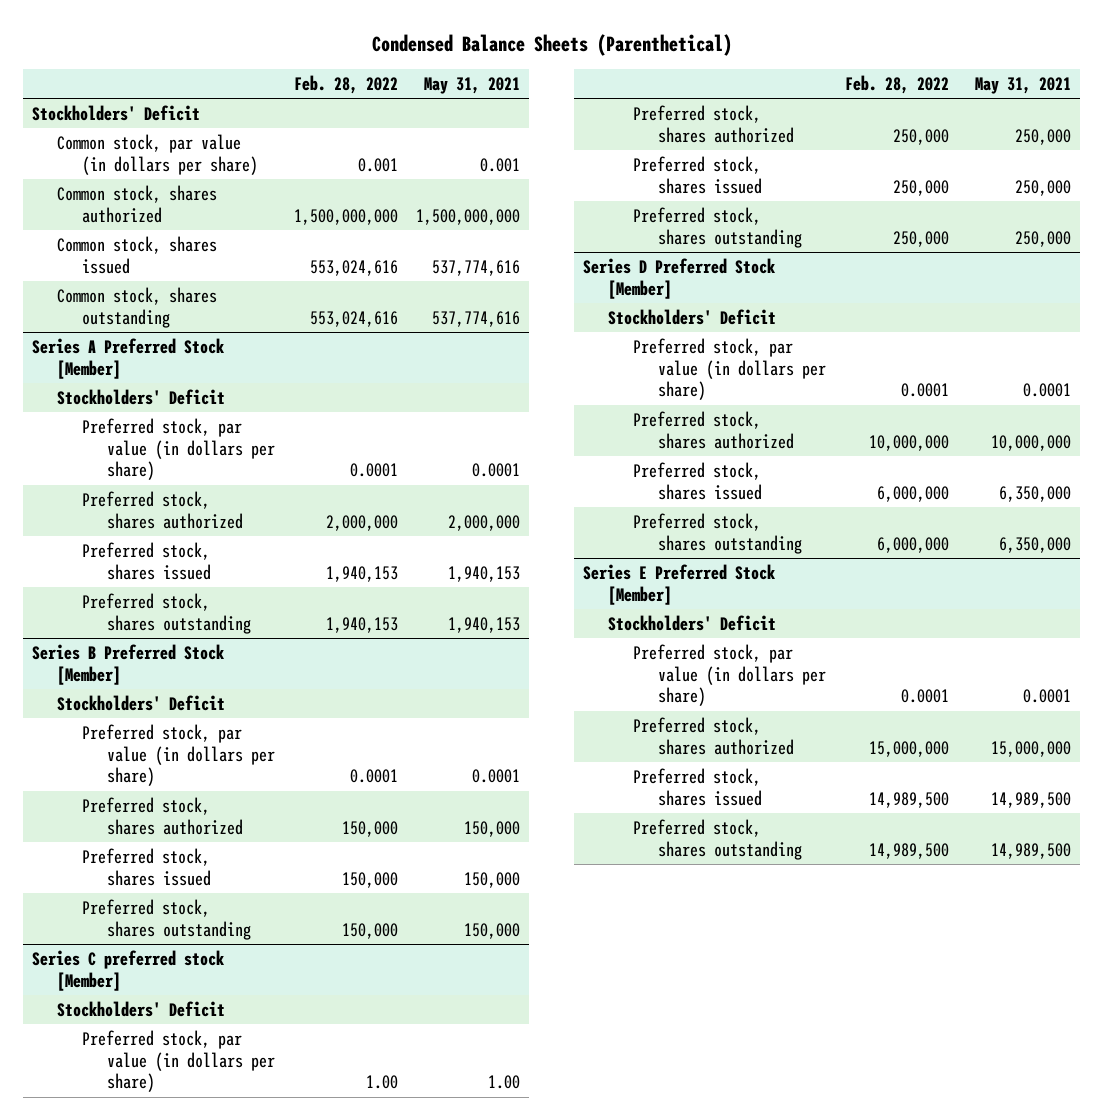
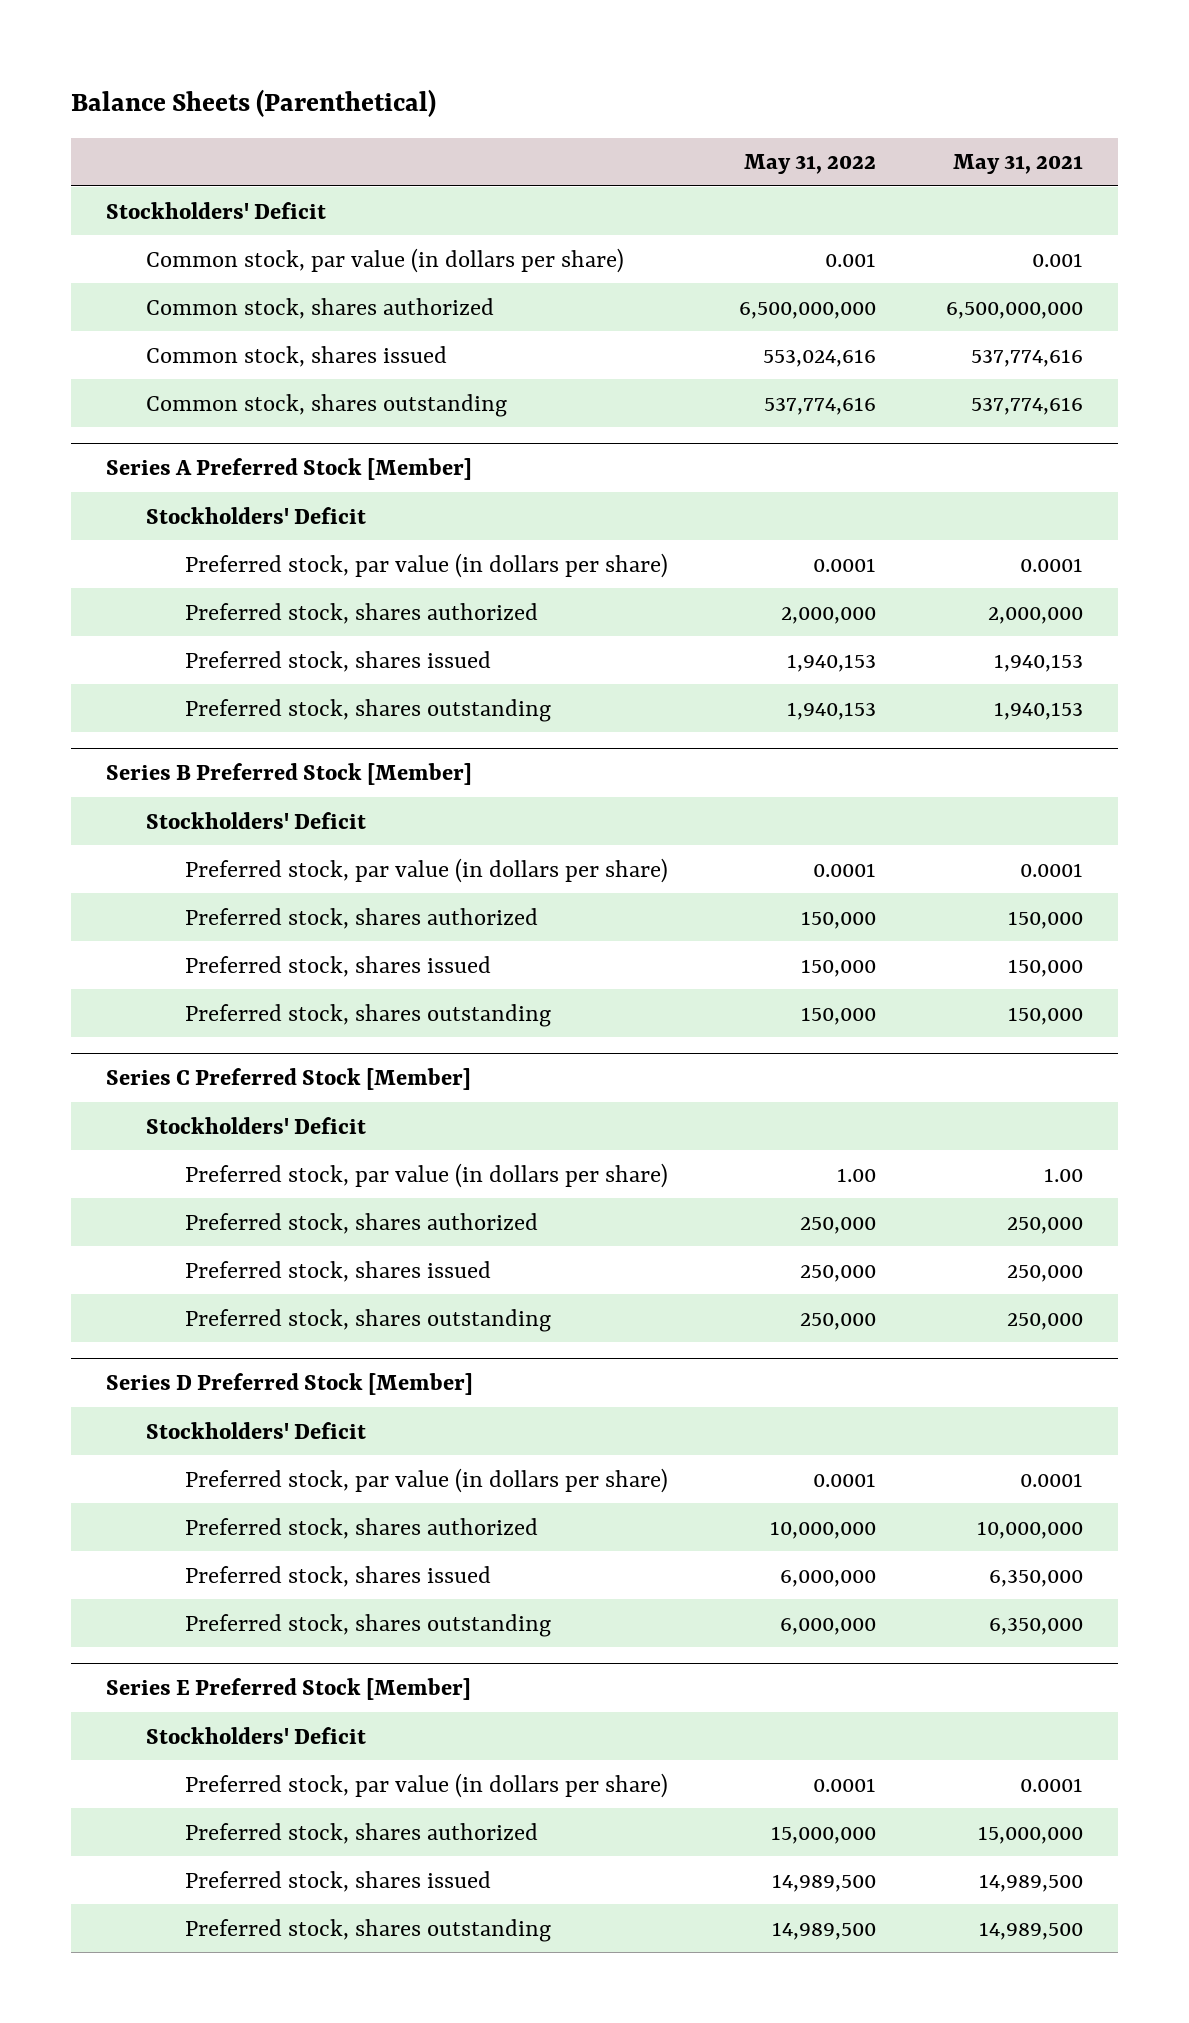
- Condensed Balance Sheets (Parenthetical)
+ Balance Sheets (Parenthetical)
- | Feb. 28, 2022 | May 31, 2021
+ | May 31, 2022 | May 31, 2021
- Common stock, shares authorized | 1,500,000,000 | 1,500,000,000
+ Common stock, shares authorized | 6,500,000,000 | 6,500,000,000
- Series C preferred stock [Member]
+ Series C Preferred Stock [Member]

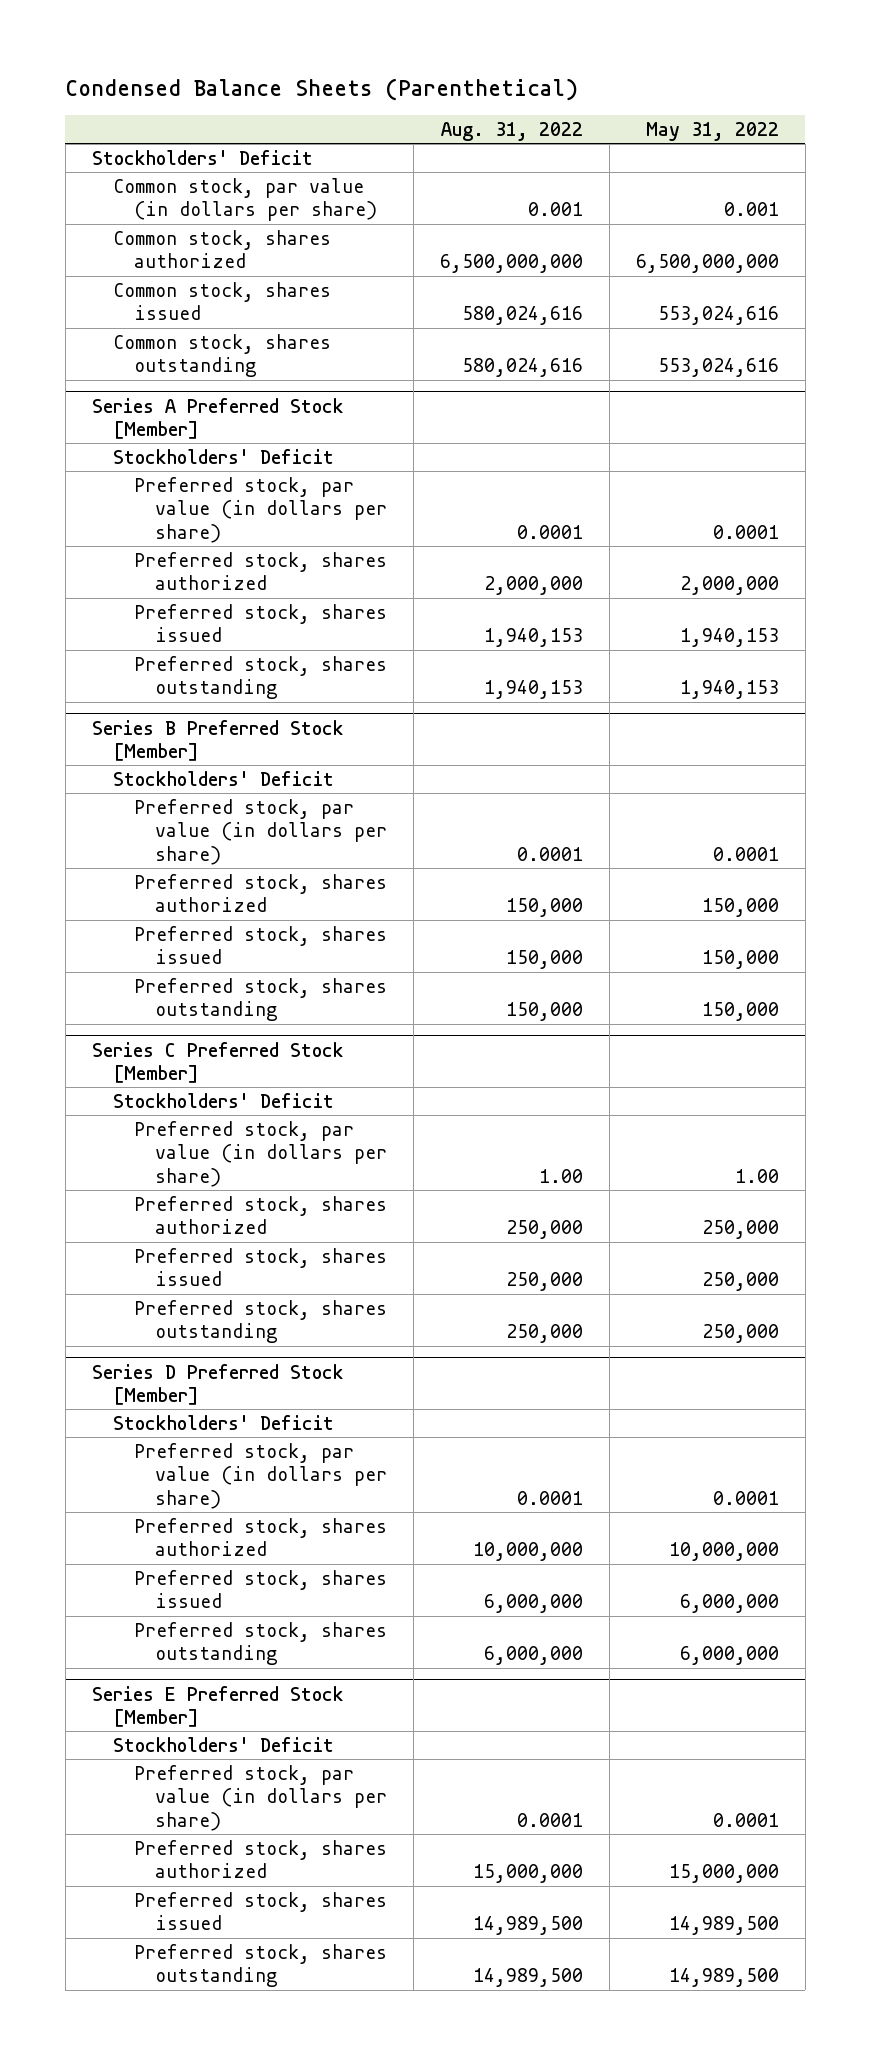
- Balance Sheets (Parenthetical)
+ Condensed Balance Sheets (Parenthetical)
- | May 31, 2022 | May 31, 2021
+ | Aug. 31, 2022 | May 31, 2022
- Common stock, shares outstanding | 537,774,616 | 537,774,616
+ Common stock, shares outstanding | 580,024,616 | 553,024,616

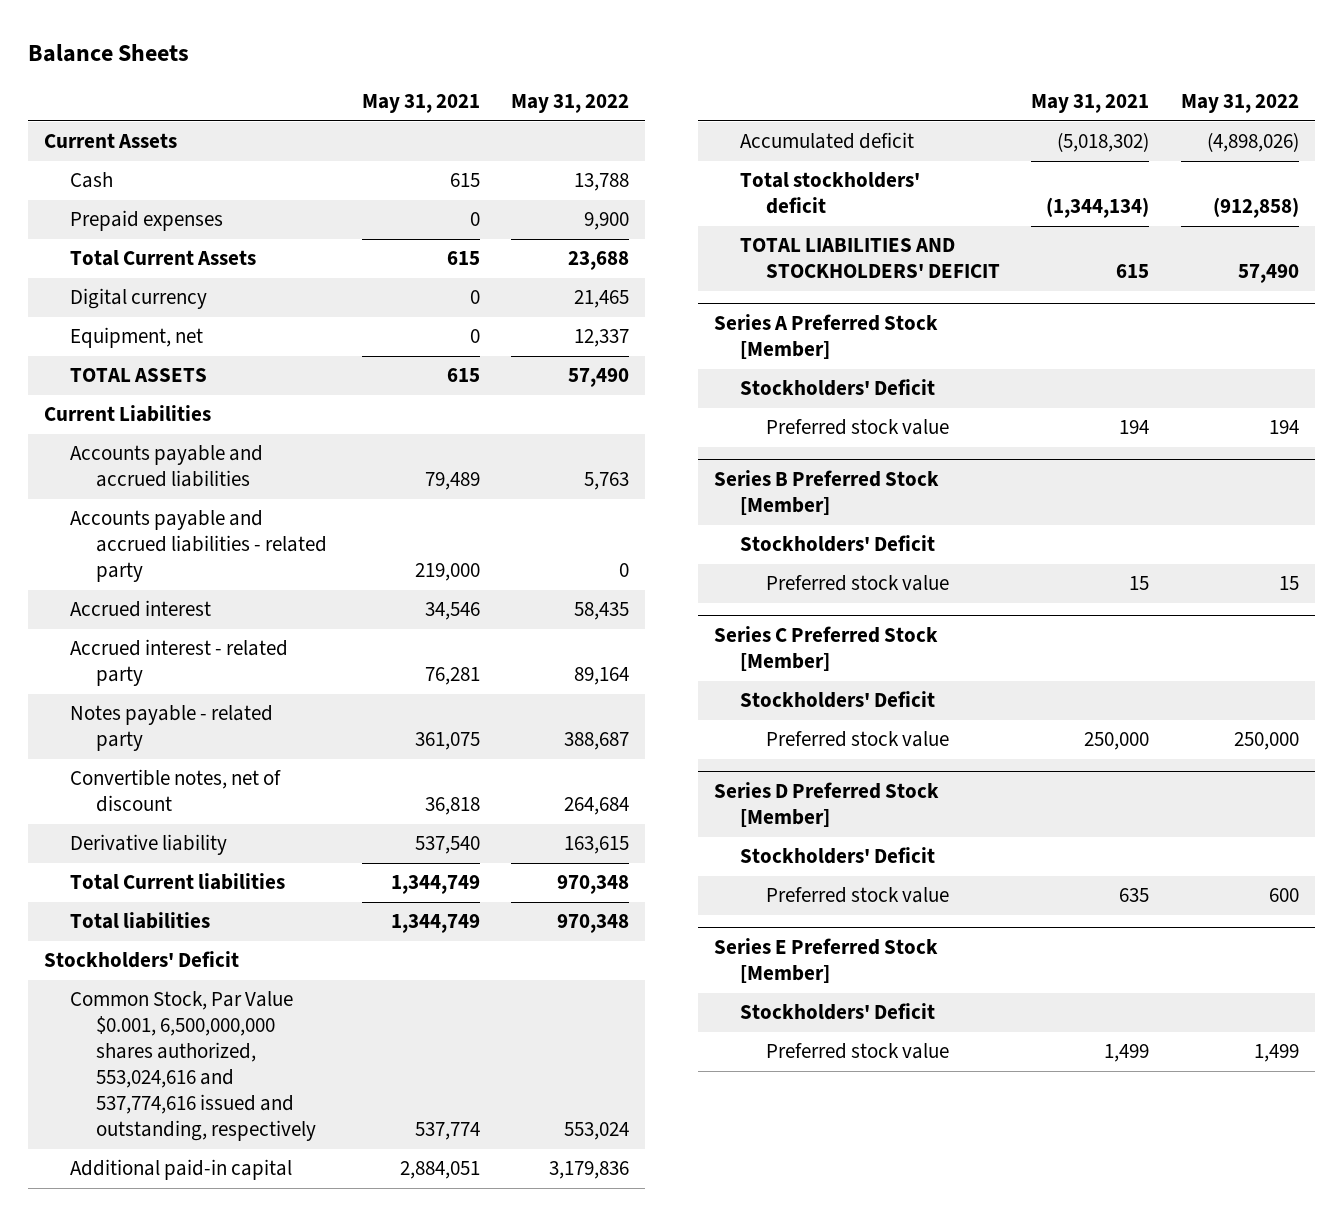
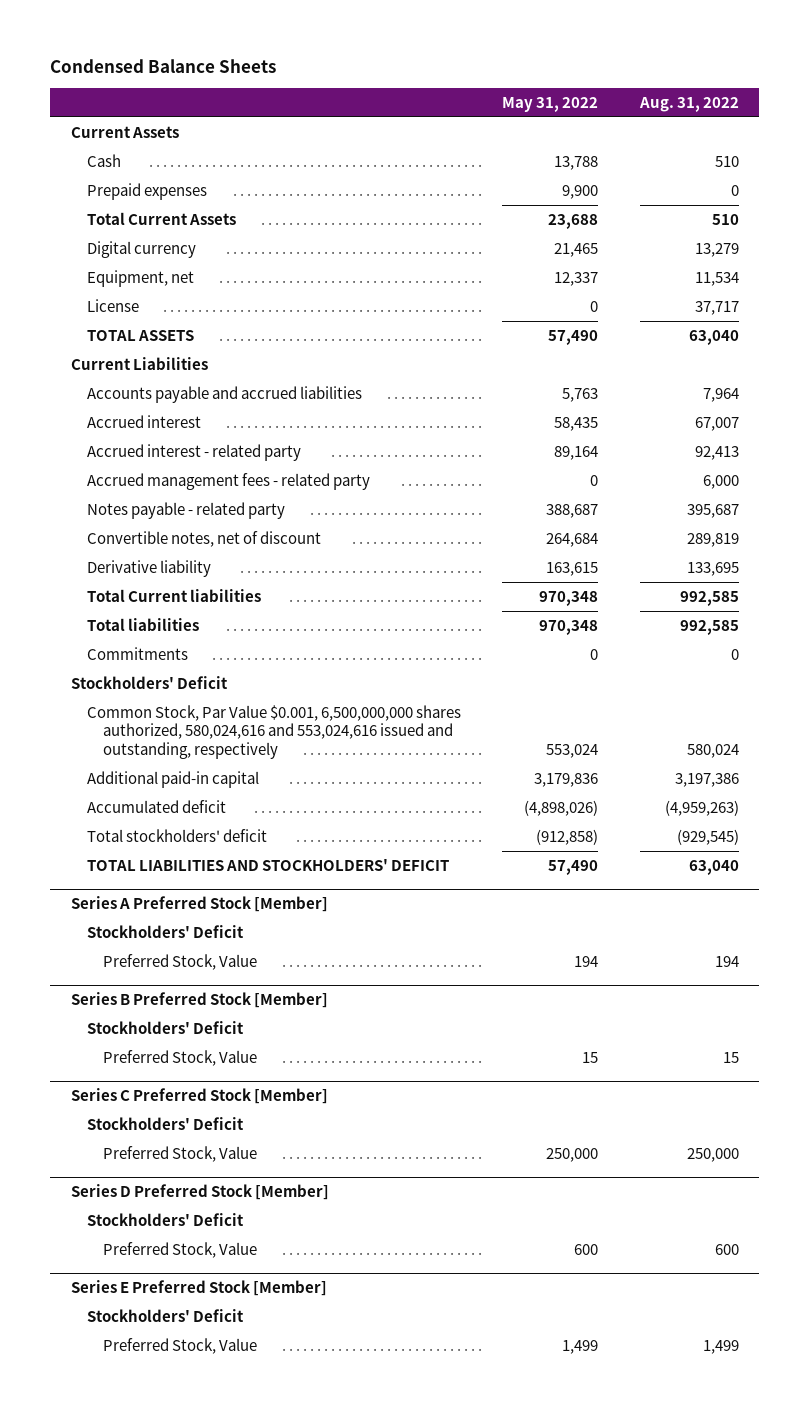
- Balance Sheets
+ Condensed Balance Sheets
- | May 31, 2021 | May 31, 2022
+ | May 31, 2022 | Aug. 31, 2022
+ License | 0 | 37,717
- Accounts payable and accrued liabilities - related party | 219,000 | 0
+ Accrued management fees - related party | 0 | 6,000
+ Commitments | 0 | 0
- Common Stock, Par Value $0.001, 6,500,000,000 shares authorized, 553,024,616 and 537,774,616 issued and outstanding, respectively | 537,774 | 553,024
+ Common Stock, Par Value $0.001, 6,500,000,000 shares authorized, 580,024,616 and 553,024,616 issued and outstanding, respectively | 553,024 | 580,024
@ Series A Preferred Stock [Member]
- Preferred stock value | 194 | 194
+ Preferred Stock, Value | 194 | 194
@ Series B Preferred Stock [Member]
- Preferred stock value | 15 | 15
+ Preferred Stock, Value | 15 | 15
@ Series C Preferred Stock [Member]
- Preferred stock value | 250,000 | 250,000
+ Preferred Stock, Value | 250,000 | 250,000
@ Series D Preferred Stock [Member]
- Preferred stock value | 635 | 600
+ Preferred Stock, Value | 600 | 600
@ Series E Preferred Stock [Member]
- Preferred stock value | 1,499 | 1,499
+ Preferred Stock, Value | 1,499 | 1,499

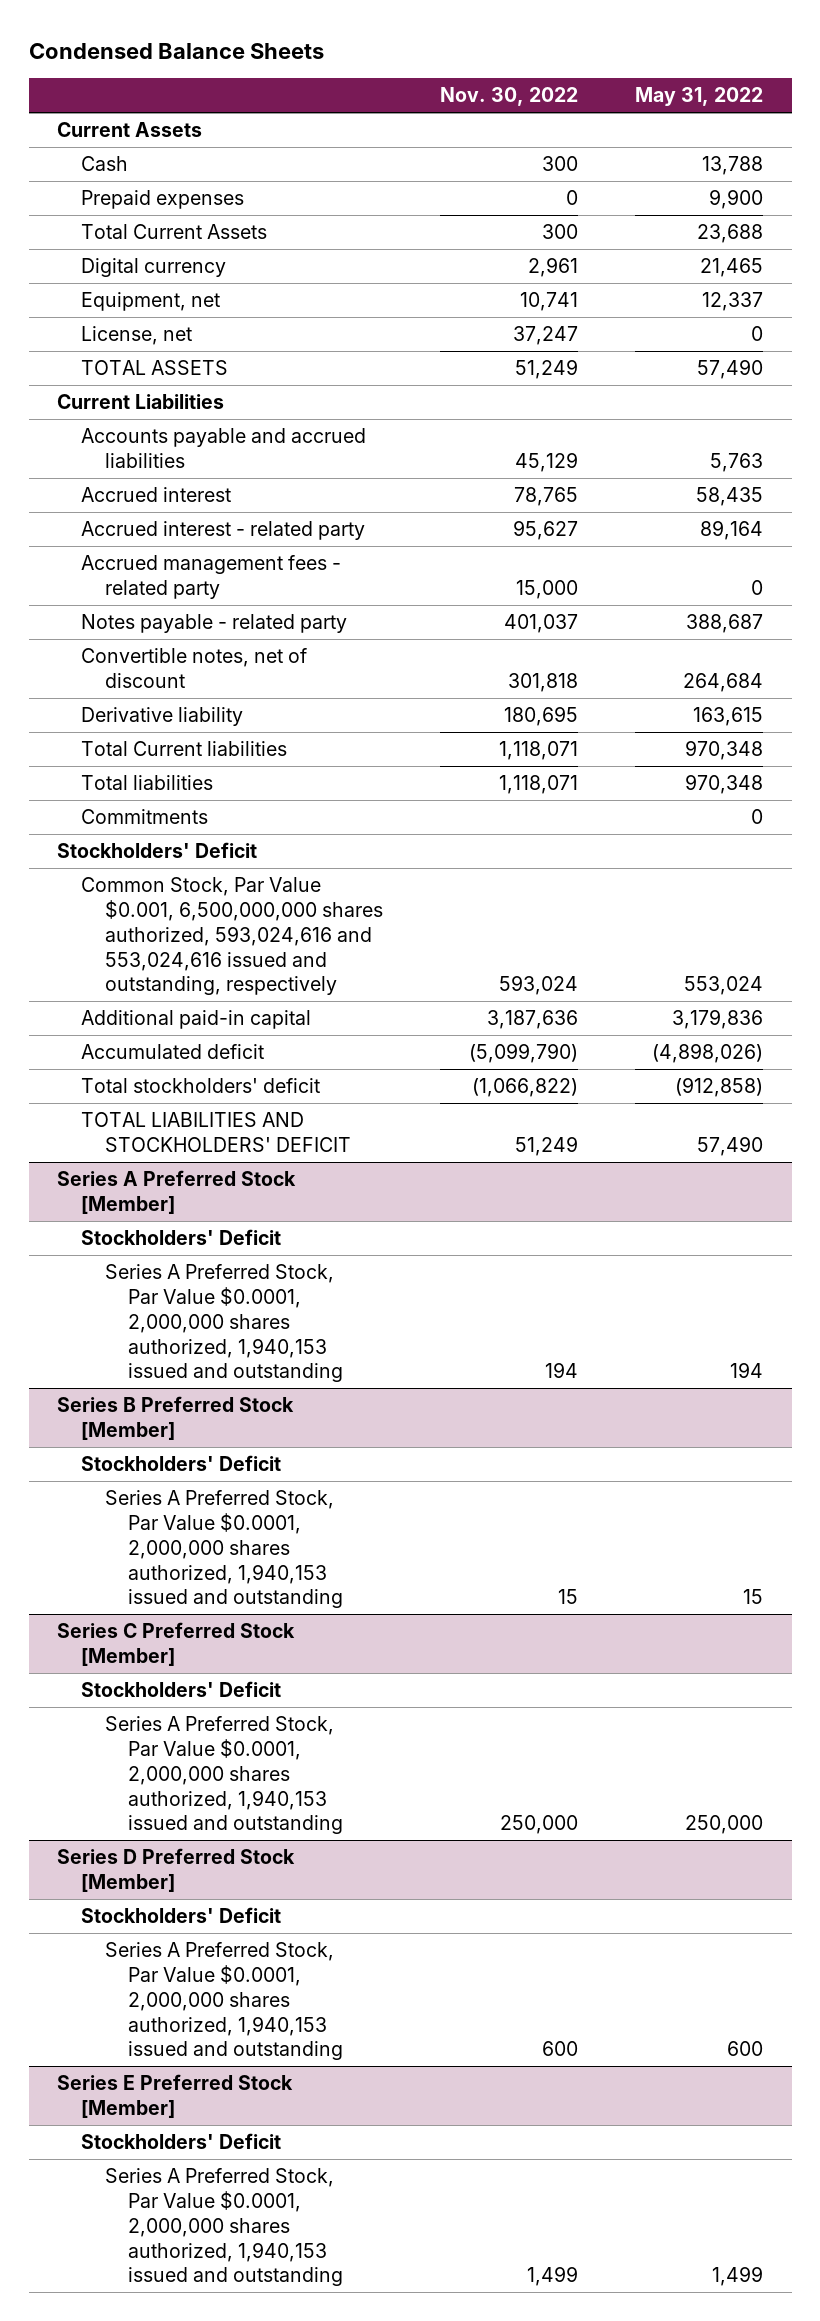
- | May 31, 2022 | Aug. 31, 2022
+ | Nov. 30, 2022 | May 31, 2022
- License | 0 | 37,717
+ License, net | 37,247 | 0
- Common Stock, Par Value $0.001, 6,500,000,000 shares authorized, 580,024,616 and 553,024,616 issued and outstanding, respectively | 553,024 | 580,024
+ Common Stock, Par Value $0.001, 6,500,000,000 shares authorized, 593,024,616 and 553,024,616 issued and outstanding, respectively | 593,024 | 553,024
@ Series A Preferred Stock [Member]
- Preferred Stock, Value | 194 | 194
+ Series A Preferred Stock, Par Value $0.0001, 2,000,000 shares authorized, 1,940,153 issued and outstanding | 194 | 194
@ Series B Preferred Stock [Member]
- Preferred Stock, Value | 15 | 15
+ Series A Preferred Stock, Par Value $0.0001, 2,000,000 shares authorized, 1,940,153 issued and outstanding | 15 | 15
@ Series C Preferred Stock [Member]
- Preferred Stock, Value | 250,000 | 250,000
+ Series A Preferred Stock, Par Value $0.0001, 2,000,000 shares authorized, 1,940,153 issued and outstanding | 250,000 | 250,000
@ Series D Preferred Stock [Member]
- Preferred Stock, Value | 600 | 600
+ Series A Preferred Stock, Par Value $0.0001, 2,000,000 shares authorized, 1,940,153 issued and outstanding | 600 | 600
@ Series E Preferred Stock [Member]
- Preferred Stock, Value | 1,499 | 1,499
+ Series A Preferred Stock, Par Value $0.0001, 2,000,000 shares authorized, 1,940,153 issued and outstanding | 1,499 | 1,499

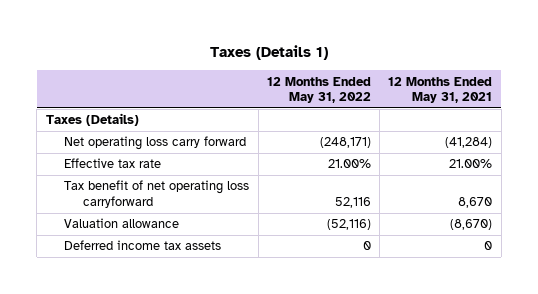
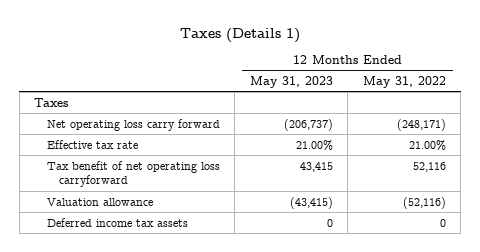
- | 12 Months Ended May 31, 2022 | 12 Months Ended May 31, 2021
+ | 12 Months Ended May 31, 2023 | 12 Months Ended May 31, 2022
- Taxes (Details)
+ Taxes

